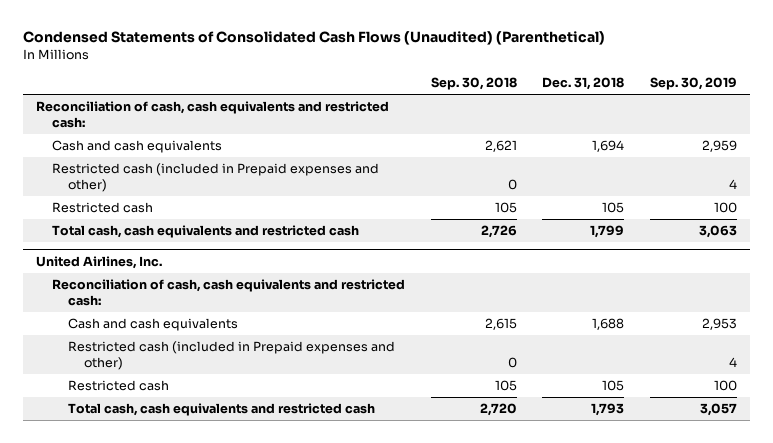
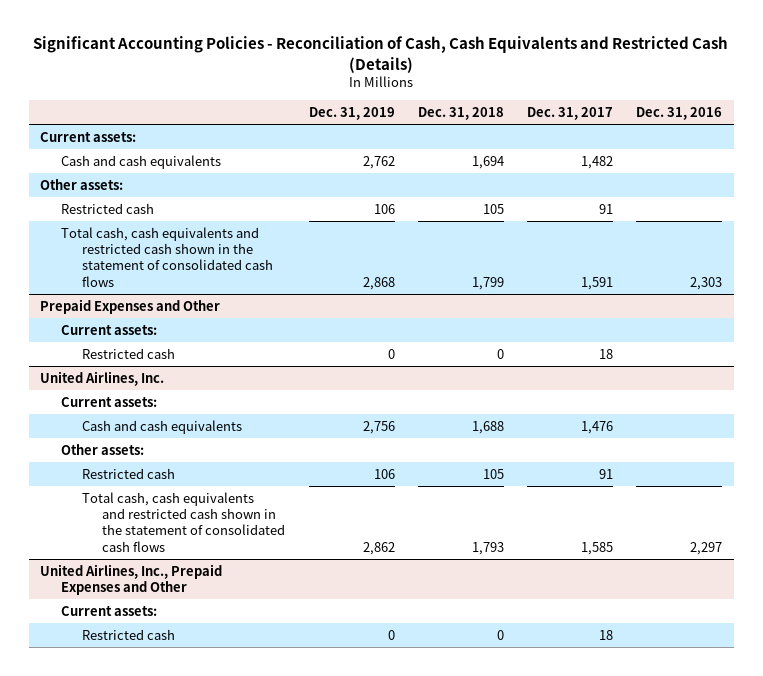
- Condensed Statements of Consolidated Cash Flows (Unaudited) (Parenthetical)
+ Significant Accounting Policies - Reconciliation of Cash, Cash Equivalents and Restricted Cash (Details)
- | Sep. 30, 2018 | Dec. 31, 2018 | Sep. 30, 2019
+ | Dec. 31, 2019 | Dec. 31, 2018 | Dec. 31, 2017 | Dec. 31, 2016
- Reconciliation of cash, cash equivalents and restricted cash:
+ Current assets:
- Restricted cash (included in Prepaid expenses and other) | 0 | | 4
+ Other assets:
- Total cash, cash equivalents and restricted cash | 2,726 | 1,799 | 3,063
+ Total cash, cash equivalents and restricted cash shown in the statement of consolidated cash flows | 2,868 | 1,799 | 1,591 | 2,303
+ Prepaid Expenses and Other
+ Current assets:
+ Restricted cash | 0 | 0 | 18 |
@ United Airlines, Inc.
- Reconciliation of cash, cash equivalents and restricted cash:
+ Current assets:
- Restricted cash (included in Prepaid expenses and other) | 0 | | 4
+ Other assets:
- Total cash, cash equivalents and restricted cash | 2,720 | 1,793 | 3,057
+ Total cash, cash equivalents and restricted cash shown in the statement of consolidated cash flows | 2,862 | 1,793 | 1,585 | 2,297
+ United Airlines, Inc., Prepaid Expenses and Other
+ Current assets:
+ Restricted cash | 0 | 0 | 18 |

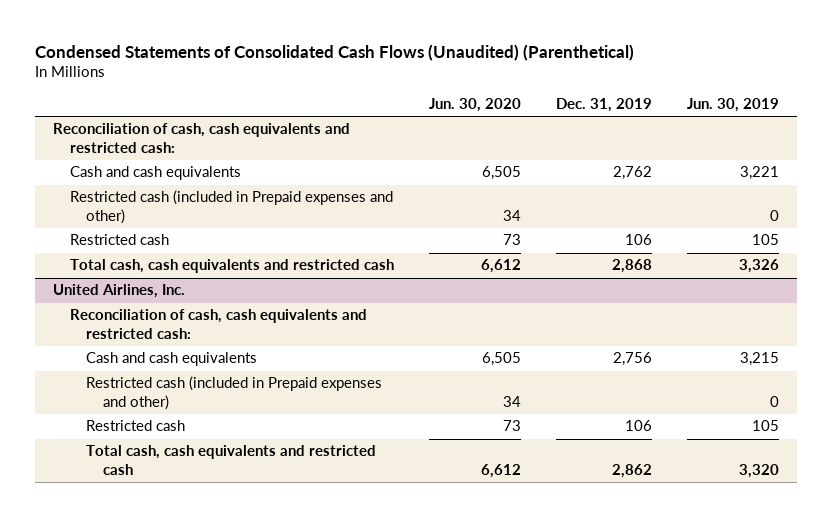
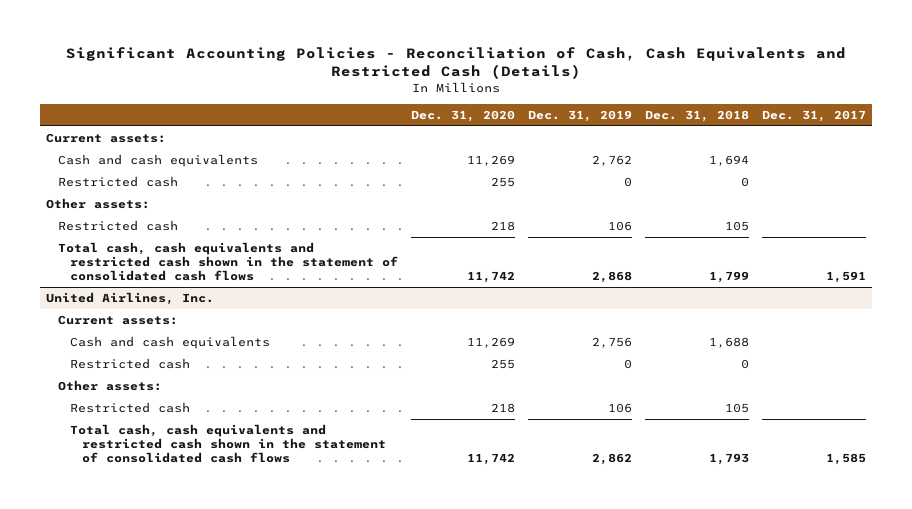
- Condensed Statements of Consolidated Cash Flows (Unaudited) (Parenthetical)
+ Significant Accounting Policies - Reconciliation of Cash, Cash Equivalents and Restricted Cash (Details)
- | Jun. 30, 2020 | Dec. 31, 2019 | Jun. 30, 2019
+ | Dec. 31, 2020 | Dec. 31, 2019 | Dec. 31, 2018 | Dec. 31, 2017
- Reconciliation of cash, cash equivalents and restricted cash:
+ Current assets:
- Restricted cash (included in Prepaid expenses and other) | 34 | | 0
+ Restricted cash | 255 | 0 | 0 |
+ Other assets:
- Total cash, cash equivalents and restricted cash | 6,612 | 2,868 | 3,326
+ Total cash, cash equivalents and restricted cash shown in the statement of consolidated cash flows | 11,742 | 2,868 | 1,799 | 1,591
@ United Airlines, Inc.
- Reconciliation of cash, cash equivalents and restricted cash:
+ Current assets:
- Restricted cash (included in Prepaid expenses and other) | 34 | | 0
+ Restricted cash | 255 | 0 | 0 |
+ Other assets:
- Total cash, cash equivalents and restricted cash | 6,612 | 2,862 | 3,320
+ Total cash, cash equivalents and restricted cash shown in the statement of consolidated cash flows | 11,742 | 2,862 | 1,793 | 1,585

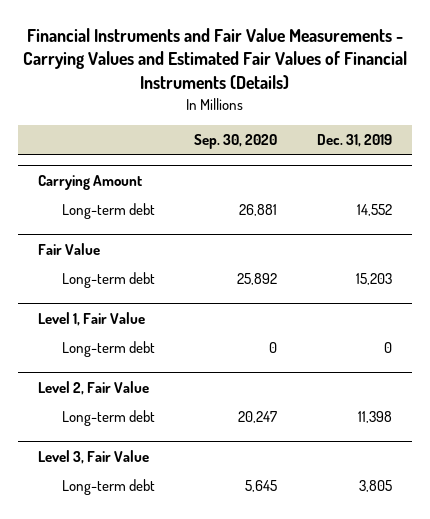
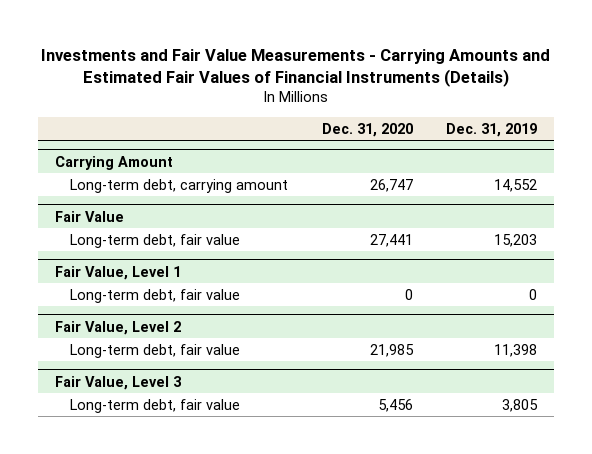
- Financial Instruments and Fair Value Measurements - Carrying Values and Estimated Fair Values of Financial Instruments (Details)
+ Investments and Fair Value Measurements - Carrying Amounts and Estimated Fair Values of Financial Instruments (Details)
- | Sep. 30, 2020 | Dec. 31, 2019
+ | Dec. 31, 2020 | Dec. 31, 2019
@ Carrying Amount
- Long-term debt | 26,881 | 14,552
+ Long-term debt, carrying amount | 26,747 | 14,552
@ Fair Value
- Long-term debt | 25,892 | 15,203
- Level 1, Fair Value
- Long-term debt | 0 | 0
- Level 2, Fair Value
- Long-term debt | 20,247 | 11,398
- Level 3, Fair Value
- Long-term debt | 5,645 | 3,805
@ Fair Value
+ Long-term debt, fair value | 27,441 | 15,203
+ Fair Value, Level 1
+ Long-term debt, fair value | 0 | 0
+ Fair Value, Level 2
+ Long-term debt, fair value | 21,985 | 11,398
+ Fair Value, Level 3
+ Long-term debt, fair value | 5,456 | 3,805

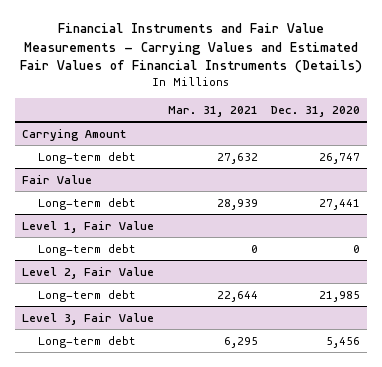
- Investments and Fair Value Measurements - Carrying Amounts and Estimated Fair Values of Financial Instruments (Details)
+ Financial Instruments and Fair Value Measurements - Carrying Values and Estimated Fair Values of Financial Instruments (Details)
- | Dec. 31, 2020 | Dec. 31, 2019
+ | Mar. 31, 2021 | Dec. 31, 2020
@ Carrying Amount
- Long-term debt, carrying amount | 26,747 | 14,552
+ Long-term debt | 27,632 | 26,747
@ Fair Value
- Long-term debt, fair value | 27,441 | 15,203
- Fair Value, Level 1
- Long-term debt, fair value | 0 | 0
- Fair Value, Level 2
- Long-term debt, fair value | 21,985 | 11,398
- Fair Value, Level 3
- Long-term debt, fair value | 5,456 | 3,805
@ Fair Value
+ Long-term debt | 28,939 | 27,441
+ Level 1, Fair Value
+ Long-term debt | 0 | 0
+ Level 2, Fair Value
+ Long-term debt | 22,644 | 21,985
+ Level 3, Fair Value
+ Long-term debt | 6,295 | 5,456

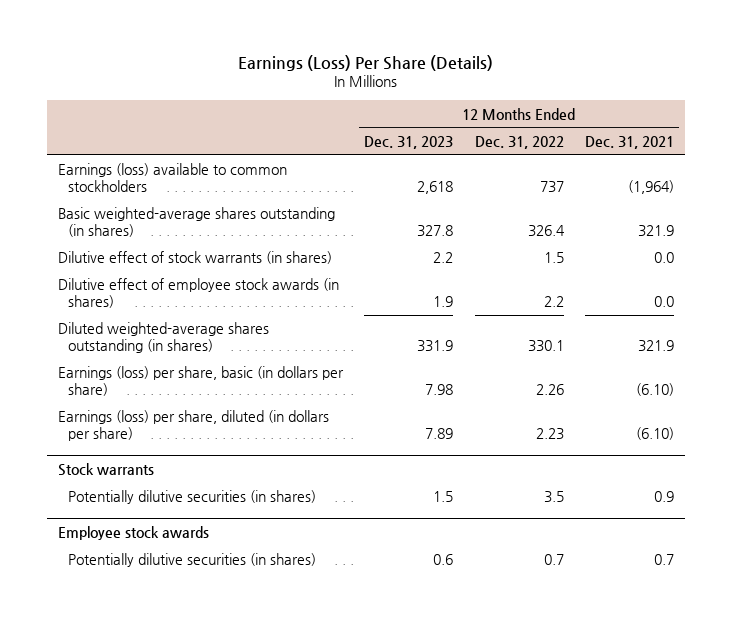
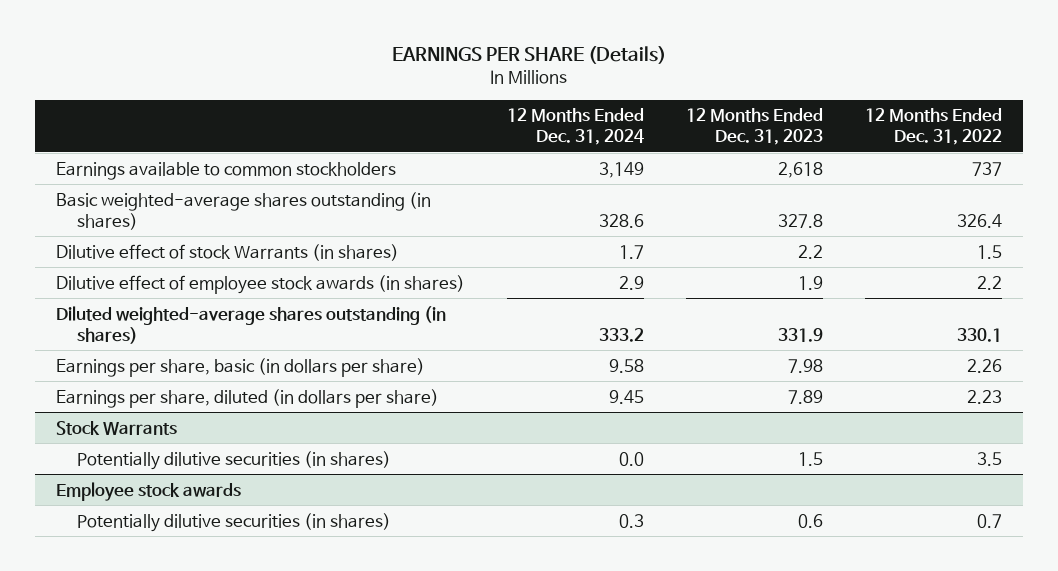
- Earnings (Loss) Per Share (Details)
+ EARNINGS PER SHARE (Details)
- | 12 Months Ended Dec. 31, 2023 | 12 Months Ended Dec. 31, 2022 | 12 Months Ended Dec. 31, 2021
+ | 12 Months Ended Dec. 31, 2024 | 12 Months Ended Dec. 31, 2023 | 12 Months Ended Dec. 31, 2022
- Earnings (loss) available to common stockholders | 2,618 | 737 | (1,964)
+ Earnings available to common stockholders | 3,149 | 2,618 | 737
- Dilutive effect of stock warrants (in shares) | 2.2 | 1.5 | 0.0
+ Dilutive effect of stock Warrants (in shares) | 1.7 | 2.2 | 1.5
- Earnings (loss) per share, basic (in dollars per share) | 7.98 | 2.26 | (6.10)
- Earnings (loss) per share, diluted (in dollars per share) | 7.89 | 2.23 | (6.10)
- Stock warrants
+ Earnings per share, basic (in dollars per share) | 9.58 | 7.98 | 2.26
+ Earnings per share, diluted (in dollars per share) | 9.45 | 7.89 | 2.23
+ Stock Warrants

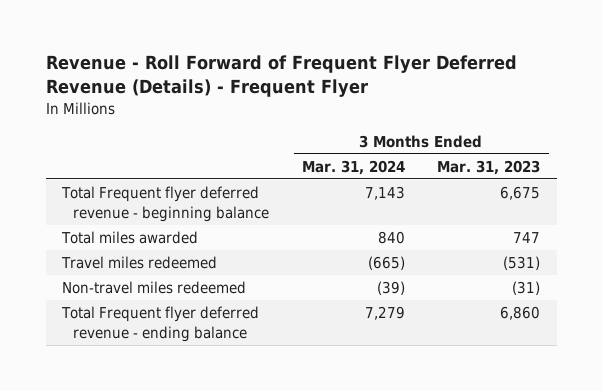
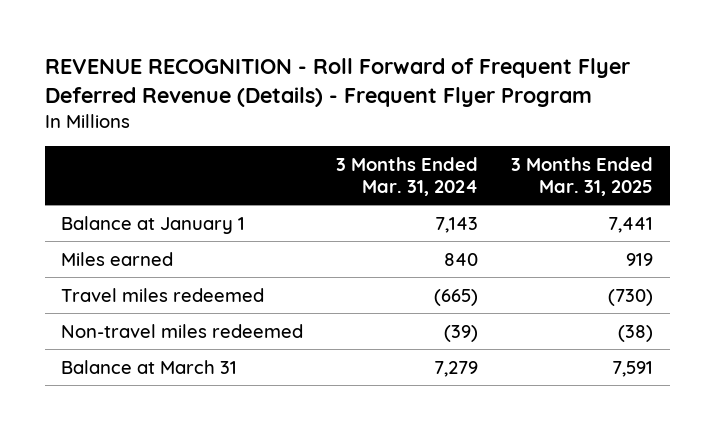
- Revenue - Roll Forward of Frequent Flyer Deferred Revenue (Details) - Frequent Flyer
+ REVENUE RECOGNITION - Roll Forward of Frequent Flyer Deferred Revenue (Details) - Frequent Flyer Program
- | 3 Months Ended Mar. 31, 2024 | 3 Months Ended Mar. 31, 2023
+ | 3 Months Ended Mar. 31, 2024 | 3 Months Ended Mar. 31, 2025
- Total Frequent flyer deferred revenue - beginning balance | 7,143 | 6,675
- Total miles awarded | 840 | 747
+ Balance at January 1 | 7,143 | 7,441
+ Miles earned | 840 | 919
- Total Frequent flyer deferred revenue - ending balance | 7,279 | 6,860
+ Balance at March 31 | 7,279 | 7,591

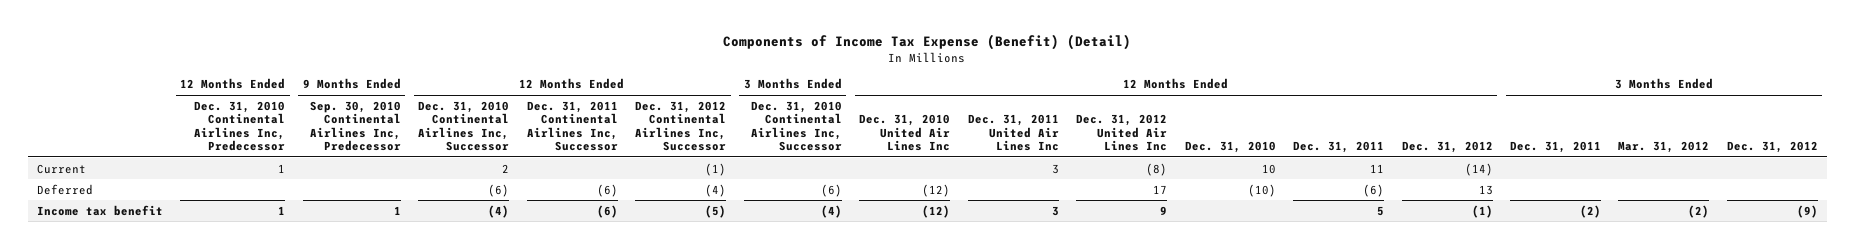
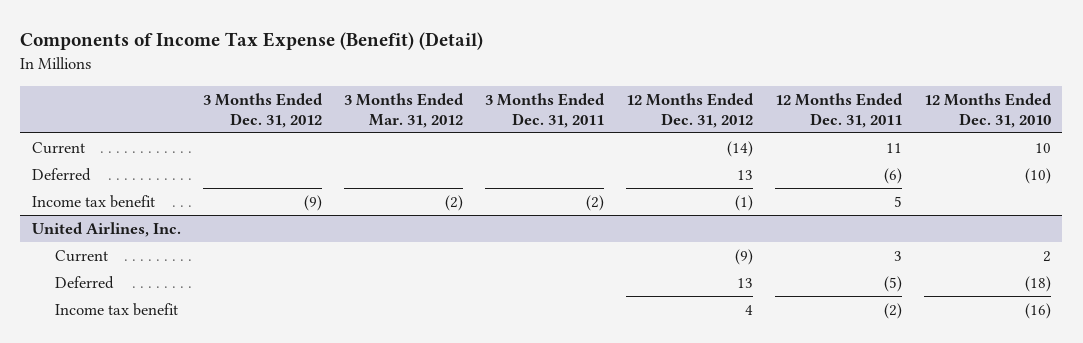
- | 12 Months Ended Dec. 31, 2010 Continental Airlines Inc, Predecessor | 9 Months Ended Sep. 30, 2010 Continental Airlines Inc, Predecessor | 12 Months Ended Dec. 31, 2010 Continental Airlines Inc, Successor | 12 Months Ended Dec. 31, 2011 Continental Airlines Inc, Successor | 12 Months Ended Dec. 31, 2012 Continental Airlines Inc, Successor | 3 Months Ended Dec. 31, 2010 Continental Airlines Inc, Successor | 12 Months Ended Dec. 31, 2010 United Air Lines Inc | 12 Months Ended Dec. 31, 2011 United Air Lines Inc | 12 Months Ended Dec. 31, 2012 United Air Lines Inc | 12 Months Ended Dec. 31, 2010 | 12 Months Ended Dec. 31, 2011 | 12 Months Ended Dec. 31, 2012 | 3 Months Ended Dec. 31, 2011 | 3 Months Ended Mar. 31, 2012 | 3 Months Ended Dec. 31, 2012
+ | 3 Months Ended Dec. 31, 2012 | 3 Months Ended Mar. 31, 2012 | 3 Months Ended Dec. 31, 2011 | 12 Months Ended Dec. 31, 2012 | 12 Months Ended Dec. 31, 2011 | 12 Months Ended Dec. 31, 2010
+ United Airlines, Inc.
+ Current | | | | (9) | 3 | 2
+ Deferred | | | | 13 | (5) | (18)
+ Income tax benefit | | | | 4 | (2) | (16)

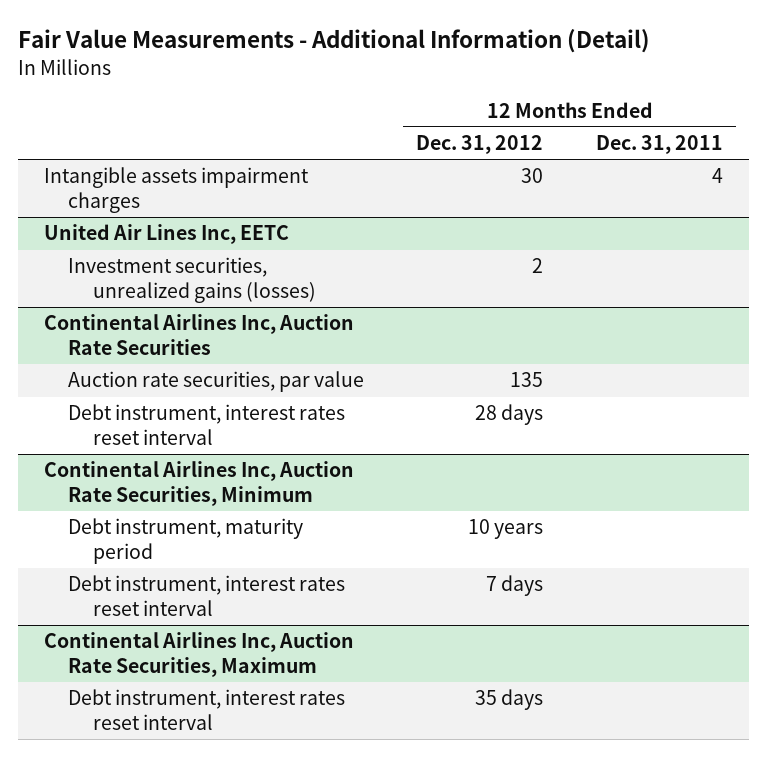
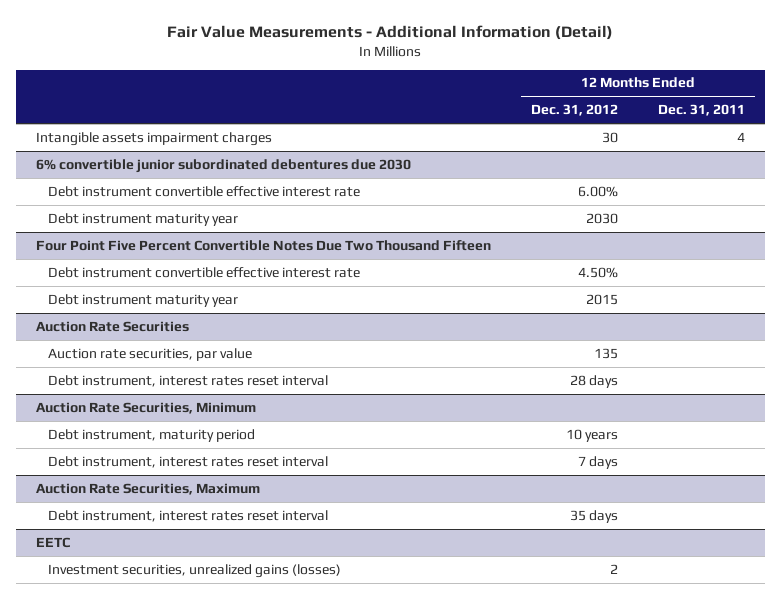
- United Air Lines Inc, EETC
- Investment securities, unrealized gains (losses) | 2 |
- Continental Airlines Inc, Auction Rate Securities
+ 6% convertible junior subordinated debentures due 2030
+ Debt instrument convertible effective interest rate | 6.00% |
+ Debt instrument maturity year | 2030 |
+ Four Point Five Percent Convertible Notes Due Two Thousand Fifteen
+ Debt instrument convertible effective interest rate | 4.50% |
+ Debt instrument maturity year | 2015 |
+ Auction Rate Securities
- Continental Airlines Inc, Auction Rate Securities, Minimum
+ Auction Rate Securities, Minimum
- Continental Airlines Inc, Auction Rate Securities, Maximum
+ Auction Rate Securities, Maximum
+ EETC
+ Investment securities, unrealized gains (losses) | 2 |

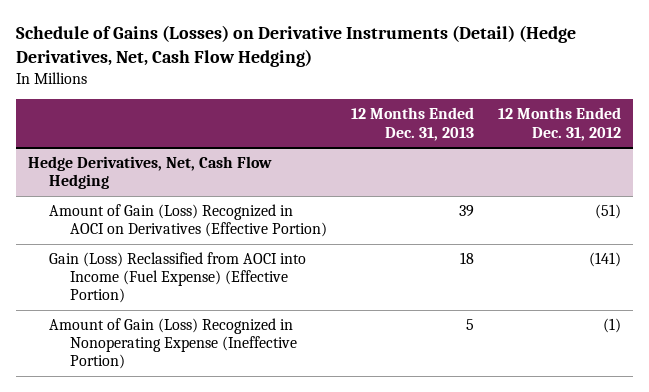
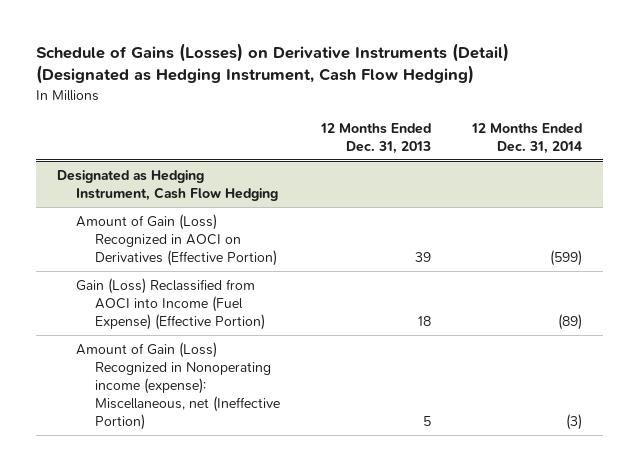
- Schedule of Gains (Losses) on Derivative Instruments (Detail) (Hedge Derivatives, Net, Cash Flow Hedging)
+ Schedule of Gains (Losses) on Derivative Instruments (Detail) (Designated as Hedging Instrument, Cash Flow Hedging)
- | 12 Months Ended Dec. 31, 2013 | 12 Months Ended Dec. 31, 2012
+ | 12 Months Ended Dec. 31, 2013 | 12 Months Ended Dec. 31, 2014
- Hedge Derivatives, Net, Cash Flow Hedging
+ Designated as Hedging Instrument, Cash Flow Hedging
- Amount of Gain (Loss) Recognized in Nonoperating Expense (Ineffective Portion) | 5 | (1)
+ Amount of Gain (Loss) Recognized in Nonoperating income (expense): Miscellaneous, net (Ineffective Portion) | 5 | (3)

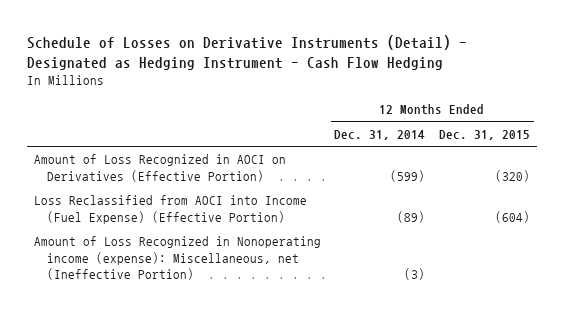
- Schedule of Gains (Losses) on Derivative Instruments (Detail) (Designated as Hedging Instrument, Cash Flow Hedging)
+ Schedule of Losses on Derivative Instruments (Detail) - Designated as Hedging Instrument - Cash Flow Hedging
- | 12 Months Ended Dec. 31, 2013 | 12 Months Ended Dec. 31, 2014
+ | 12 Months Ended Dec. 31, 2014 | 12 Months Ended Dec. 31, 2015
- Designated as Hedging Instrument, Cash Flow Hedging
- Amount of Gain (Loss) Recognized in AOCI on Derivatives (Effective Portion) | 39 | (599)
- Gain (Loss) Reclassified from AOCI into Income (Fuel Expense) (Effective Portion) | 18 | (89)
- Amount of Gain (Loss) Recognized in Nonoperating income (expense): Miscellaneous, net (Ineffective Portion) | 5 | (3)
+ Amount of Loss Recognized in AOCI on Derivatives (Effective Portion) | (599) | (320)
+ Loss Reclassified from AOCI into Income (Fuel Expense) (Effective Portion) | (89) | (604)
+ Amount of Loss Recognized in Nonoperating income (expense): Miscellaneous, net (Ineffective Portion) | (3) |

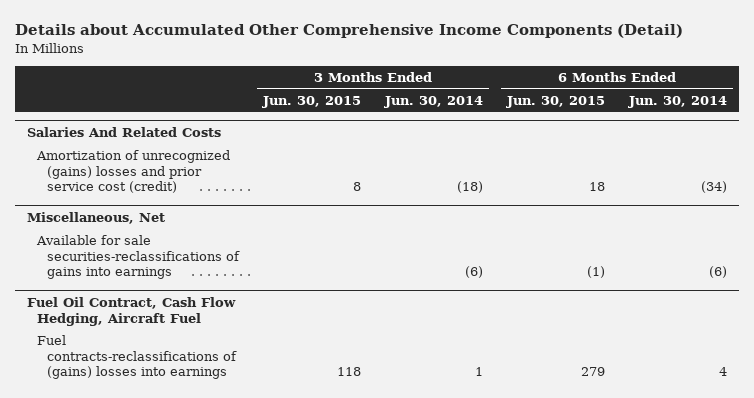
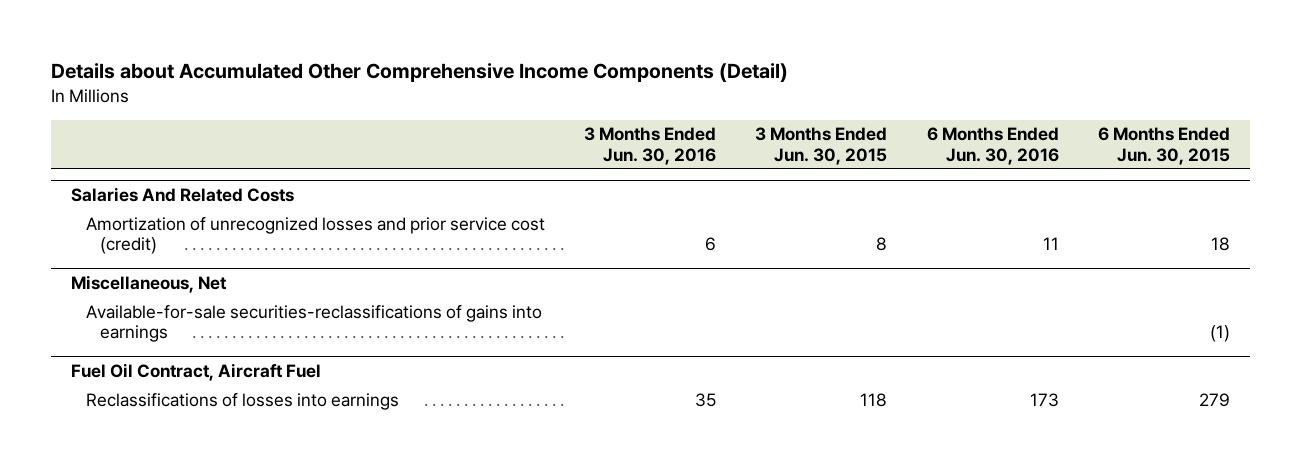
- | 3 Months Ended Jun. 30, 2015 | 3 Months Ended Jun. 30, 2014 | 6 Months Ended Jun. 30, 2015 | 6 Months Ended Jun. 30, 2014
+ | 3 Months Ended Jun. 30, 2016 | 3 Months Ended Jun. 30, 2015 | 6 Months Ended Jun. 30, 2016 | 6 Months Ended Jun. 30, 2015
@ Salaries And Related Costs
- Amortization of unrecognized (gains) losses and prior service cost (credit) | 8 | (18) | 18 | (34)
+ Amortization of unrecognized losses and prior service cost (credit) | 6 | 8 | 11 | 18
@ Miscellaneous, Net
- Available for sale securities-reclassifications of gains into earnings | | (6) | (1) | (6)
- Fuel Oil Contract, Cash Flow Hedging, Aircraft Fuel
- Fuel contracts-reclassifications of (gains) losses into earnings | 118 | 1 | 279 | 4
@ Miscellaneous, Net
+ Available-for-sale securities-reclassifications of gains into earnings | | | | (1)
+ Fuel Oil Contract, Aircraft Fuel
+ Reclassifications of losses into earnings | 35 | 118 | 173 | 279

